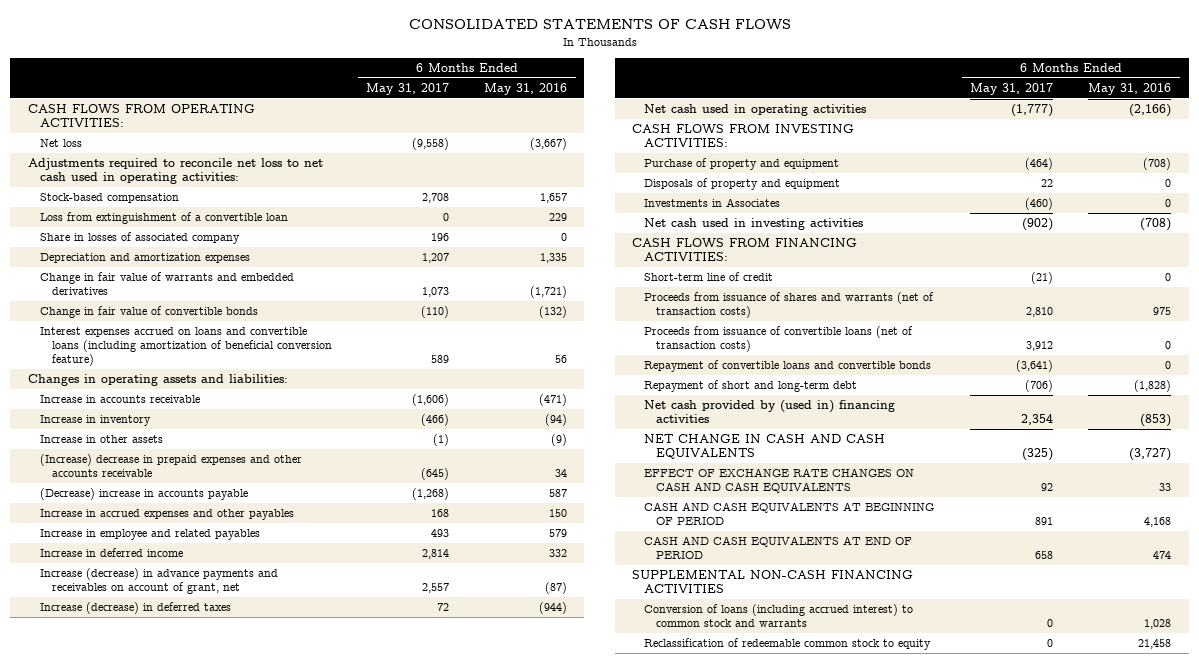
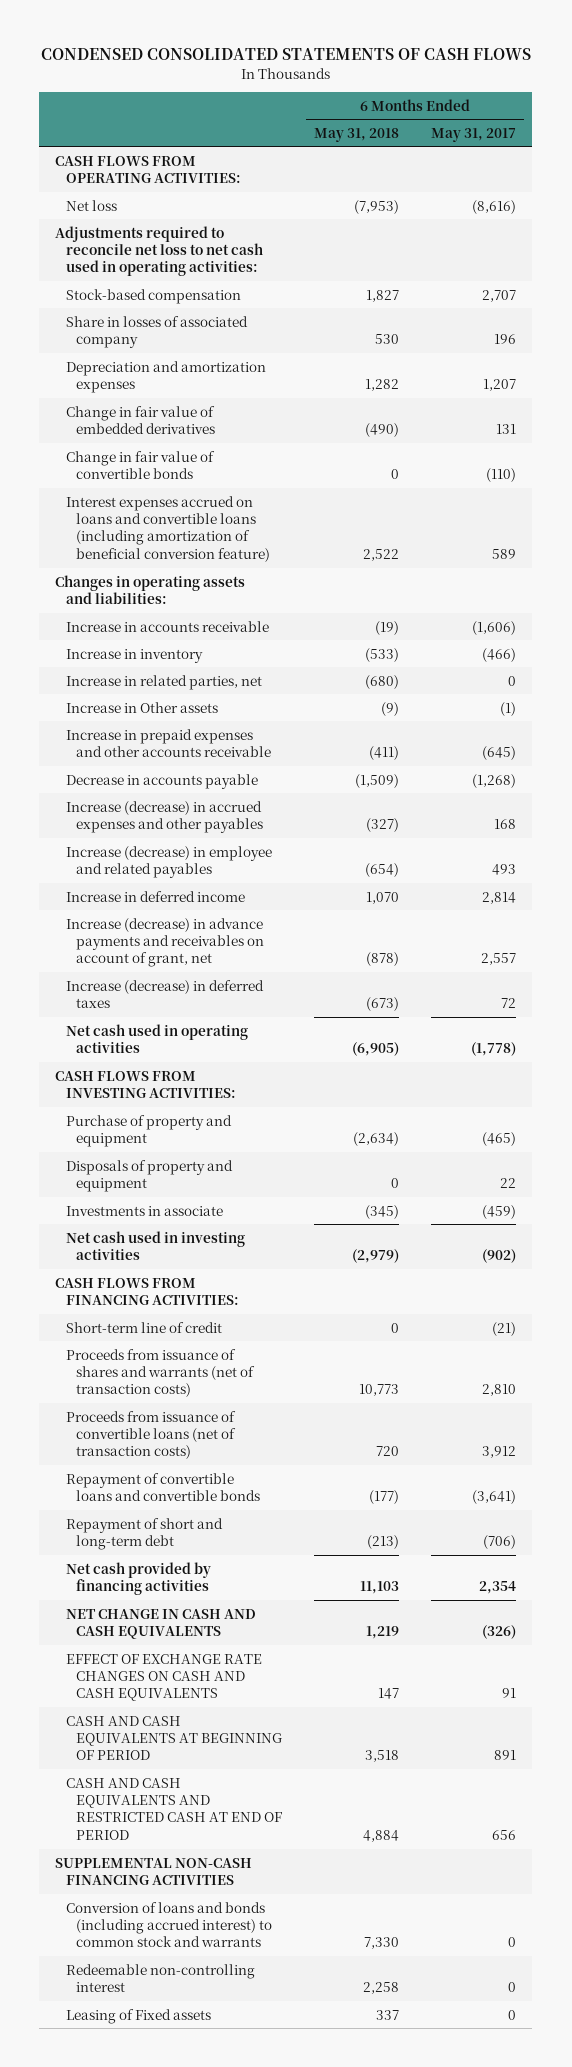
- CONSOLIDATED STATEMENTS OF CASH FLOWS
+ CONDENSED CONSOLIDATED STATEMENTS OF CASH FLOWS
- | 6 Months Ended May 31, 2017 | 6 Months Ended May 31, 2016
+ | 6 Months Ended May 31, 2018 | 6 Months Ended May 31, 2017
- Net loss | (9,558) | (3,667)
+ Net loss | (7,953) | (8,616)
- Stock-based compensation | 2,708 | 1,657
- Loss from extinguishment of a convertible loan | 0 | 229
+ Stock-based compensation | 1,827 | 2,707
- Change in fair value of warrants and embedded derivatives | 1,073 | (1,721)
+ Change in fair value of embedded derivatives | (490) | 131
- Increase in other assets | (1) | (9)
- (Increase) decrease in prepaid expenses and other accounts receivable | (645) | 34
- (Decrease) increase in accounts payable | (1,268) | 587
- Increase in accrued expenses and other payables | 168 | 150
- Increase in employee and related payables | 493 | 579
+ Increase in related parties, net | (680) | 0
+ Increase in Other assets | (9) | (1)
+ Increase in prepaid expenses and other accounts receivable | (411) | (645)
+ Decrease in accounts payable | (1,509) | (1,268)
+ Increase (decrease) in accrued expenses and other payables | (327) | 168
+ Increase (decrease) in employee and related payables | (654) | 493
- Net cash used in operating activities | (1,777) | (2,166)
+ Net cash used in operating activities | (6,905) | (1,778)
- Purchase of property and equipment | (464) | (708)
+ Purchase of property and equipment | (2,634) | (465)
- Investments in Associates | (460) | 0
+ Investments in associate | (345) | (459)
- Net cash provided by (used in) financing activities | 2,354 | (853)
- NET CHANGE IN CASH AND CASH EQUIVALENTS | (325) | (3,727)
- EFFECT OF EXCHANGE RATE CHANGES ON CASH AND CASH EQUIVALENTS | 92 | 33
+ Net cash provided by financing activities | 11,103 | 2,354
+ NET CHANGE IN CASH AND CASH EQUIVALENTS | 1,219 | (326)
+ EFFECT OF EXCHANGE RATE CHANGES ON CASH AND CASH EQUIVALENTS | 147 | 91
- CASH AND CASH EQUIVALENTS AT END OF PERIOD | 658 | 474
+ CASH AND CASH EQUIVALENTS AND RESTRICTED CASH AT END OF PERIOD | 4,884 | 656
- Conversion of loans (including accrued interest) to common stock and warrants | 0 | 1,028
- Reclassification of redeemable common stock to equity | 0 | 21,458
+ Conversion of loans and bonds (including accrued interest) to common stock and warrants | 7,330 | 0
+ Redeemable non-controlling interest | 2,258 | 0
+ Leasing of Fixed assets | 337 | 0

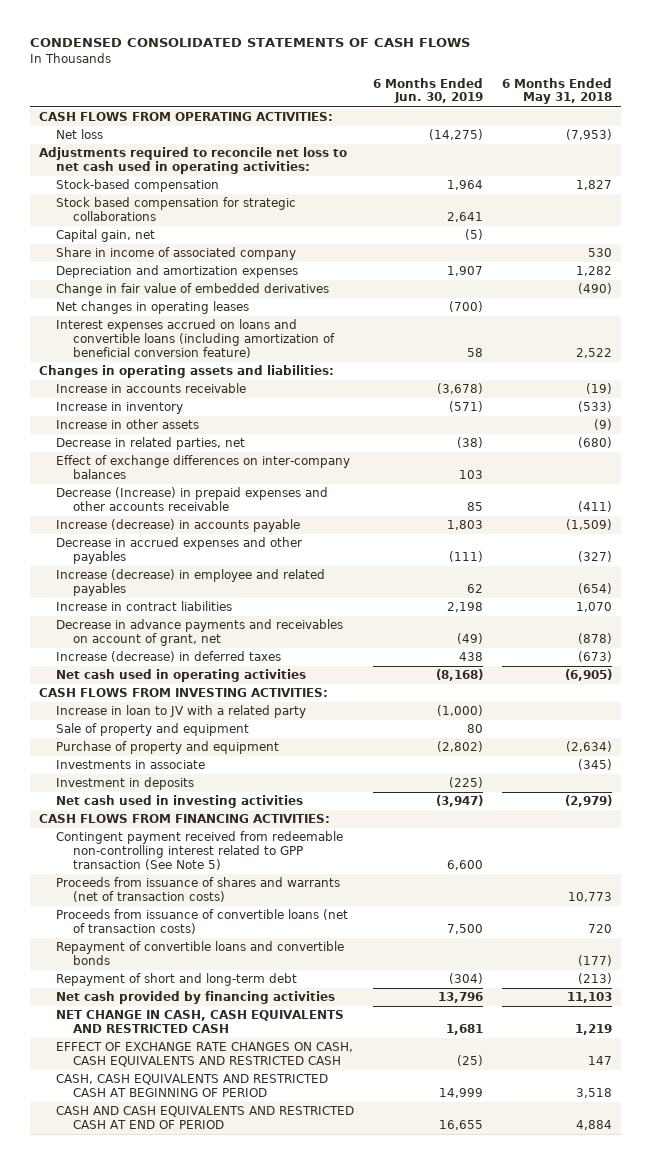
- | 6 Months Ended May 31, 2018 | 6 Months Ended May 31, 2017
+ | 6 Months Ended Jun. 30, 2019 | 6 Months Ended May 31, 2018
- Share in losses of associated company | 530 | 196
+ Stock based compensation for strategic collaborations | 2,641 |
+ Capital gain, net | (5) |
+ Share in income of associated company | | 530
- Change in fair value of convertible bonds | 0 | (110)
+ Net changes in operating leases | (700) |
- Increase in related parties, net | (680) | 0
- Increase in Other assets | (9) | (1)
- Increase in prepaid expenses and other accounts receivable | (411) | (645)
- Decrease in accounts payable | (1,509) | (1,268)
- Increase (decrease) in accrued expenses and other payables | (327) | 168
+ Increase in other assets | | (9)
+ Decrease in related parties, net | (38) | (680)
+ Effect of exchange differences on inter-company balances | 103 |
+ Decrease (Increase) in prepaid expenses and other accounts receivable | 85 | (411)
+ Increase (decrease) in accounts payable | 1,803 | (1,509)
+ Decrease in accrued expenses and other payables | (111) | (327)
- Increase in deferred income | 1,070 | 2,814
- Increase (decrease) in advance payments and receivables on account of grant, net | (878) | 2,557
+ Increase in contract liabilities | 2,198 | 1,070
+ Decrease in advance payments and receivables on account of grant, net | (49) | (878)
+ Increase in loan to JV with a related party | (1,000) |
+ Sale of property and equipment | 80 |
- Disposals of property and equipment | 0 | 22
+ Investment in deposits | (225) |
- Short-term line of credit | 0 | (21)
+ Contingent payment received from redeemable non-controlling interest related to GPP transaction (See Note 5) | 6,600 |
- NET CHANGE IN CASH AND CASH EQUIVALENTS | 1,219 | (326)
- EFFECT OF EXCHANGE RATE CHANGES ON CASH AND CASH EQUIVALENTS | 147 | 91
- CASH AND CASH EQUIVALENTS AT BEGINNING OF PERIOD | 3,518 | 891
+ NET CHANGE IN CASH, CASH EQUIVALENTS AND RESTRICTED CASH | 1,681 | 1,219
+ EFFECT OF EXCHANGE RATE CHANGES ON CASH, CASH EQUIVALENTS AND RESTRICTED CASH | (25) | 147
+ CASH, CASH EQUIVALENTS AND RESTRICTED CASH AT BEGINNING OF PERIOD | 14,999 | 3,518
- SUPPLEMENTAL NON-CASH FINANCING ACTIVITIES
- Conversion of loans and bonds (including accrued interest) to common stock and warrants | 7,330 | 0
- Redeemable non-controlling interest | 2,258 | 0
- Leasing of Fixed assets | 337 | 0

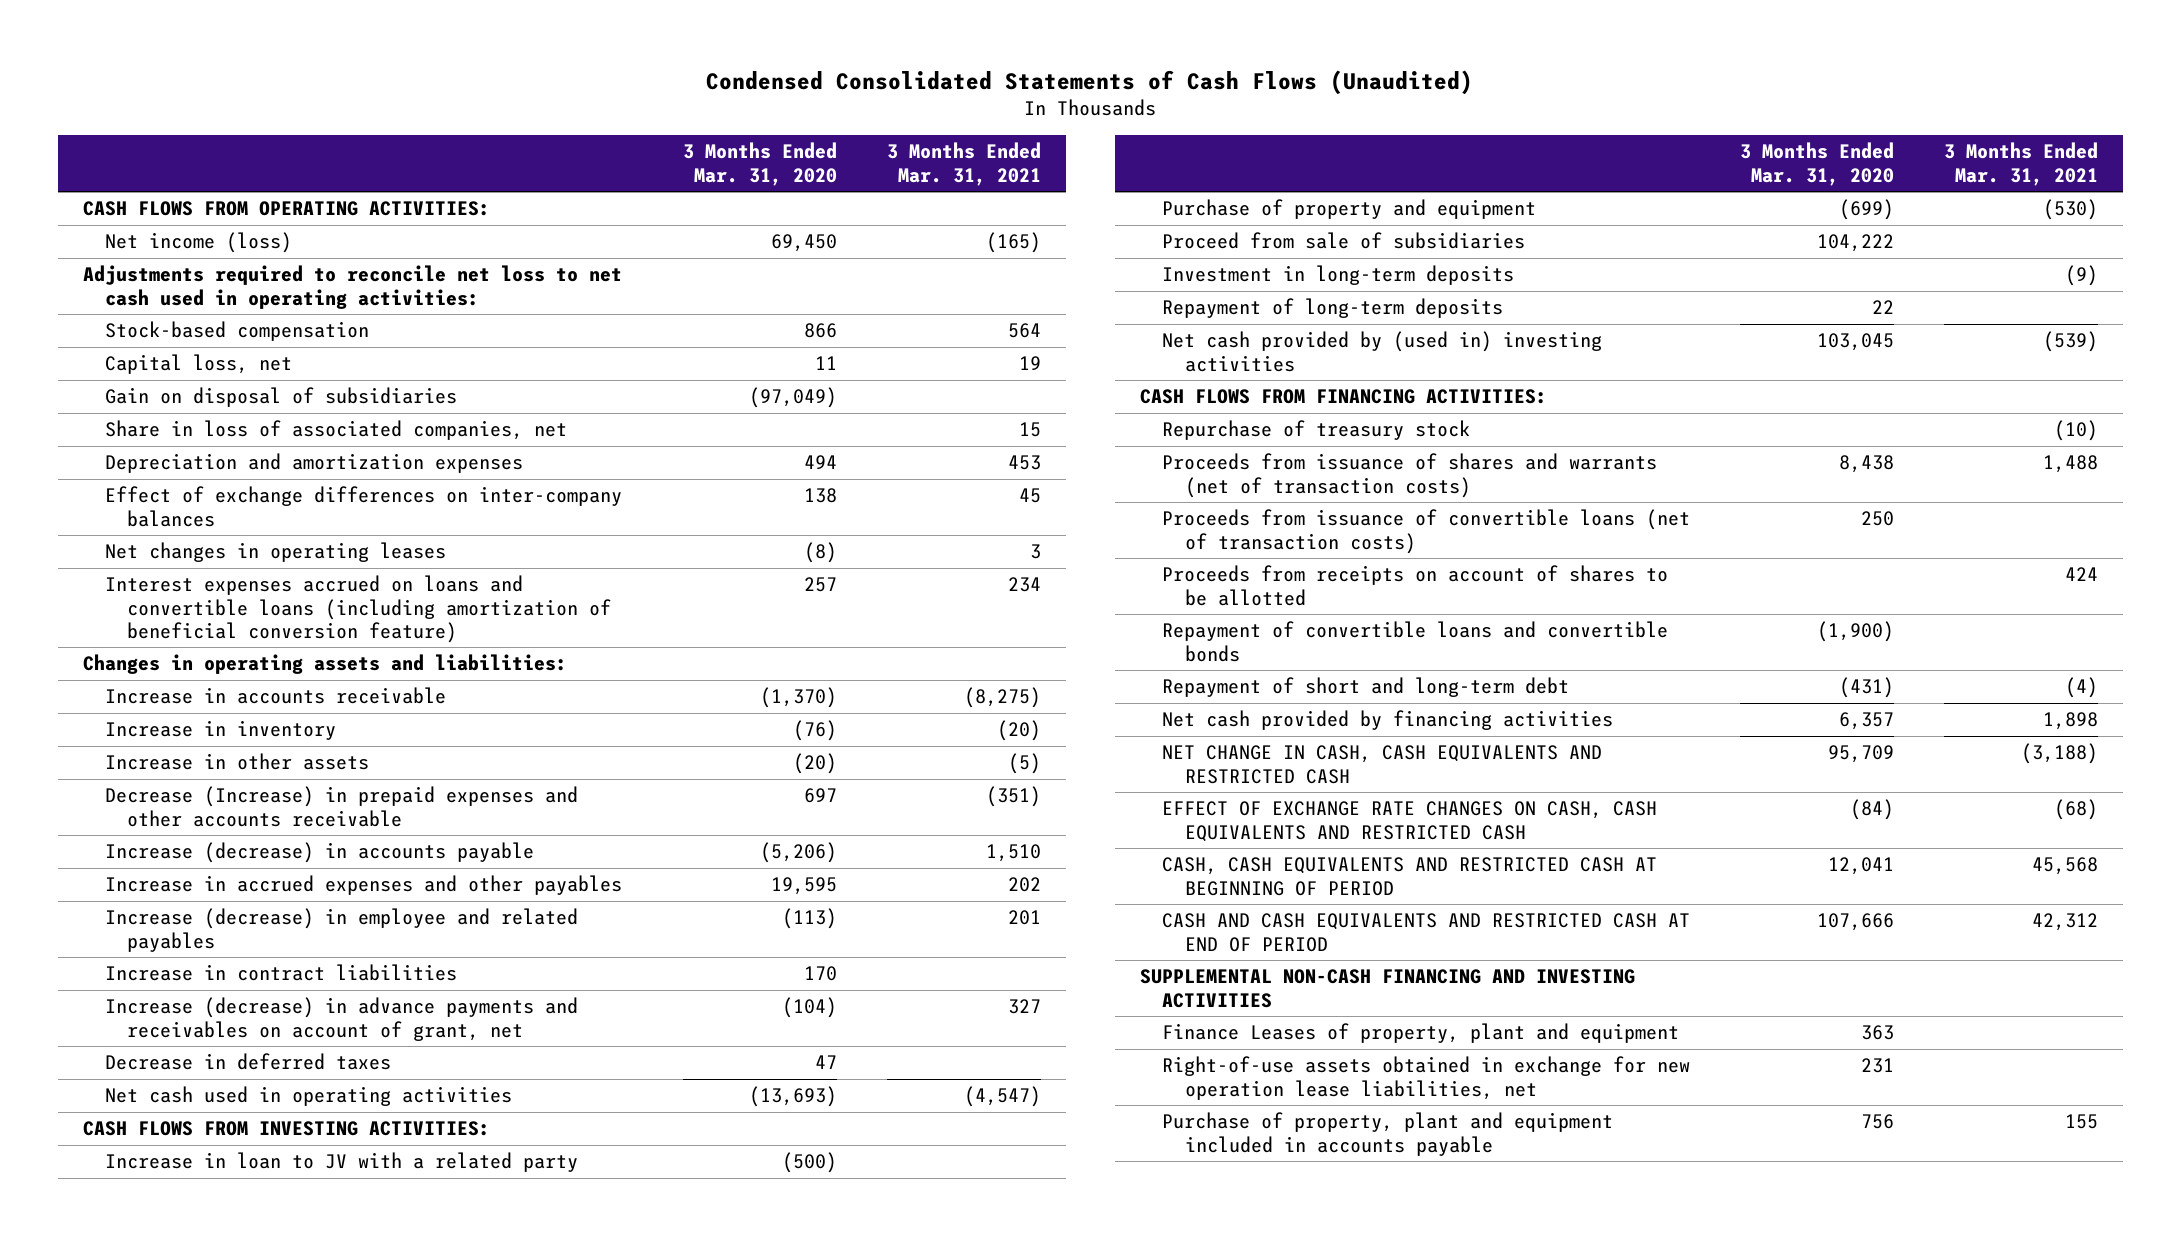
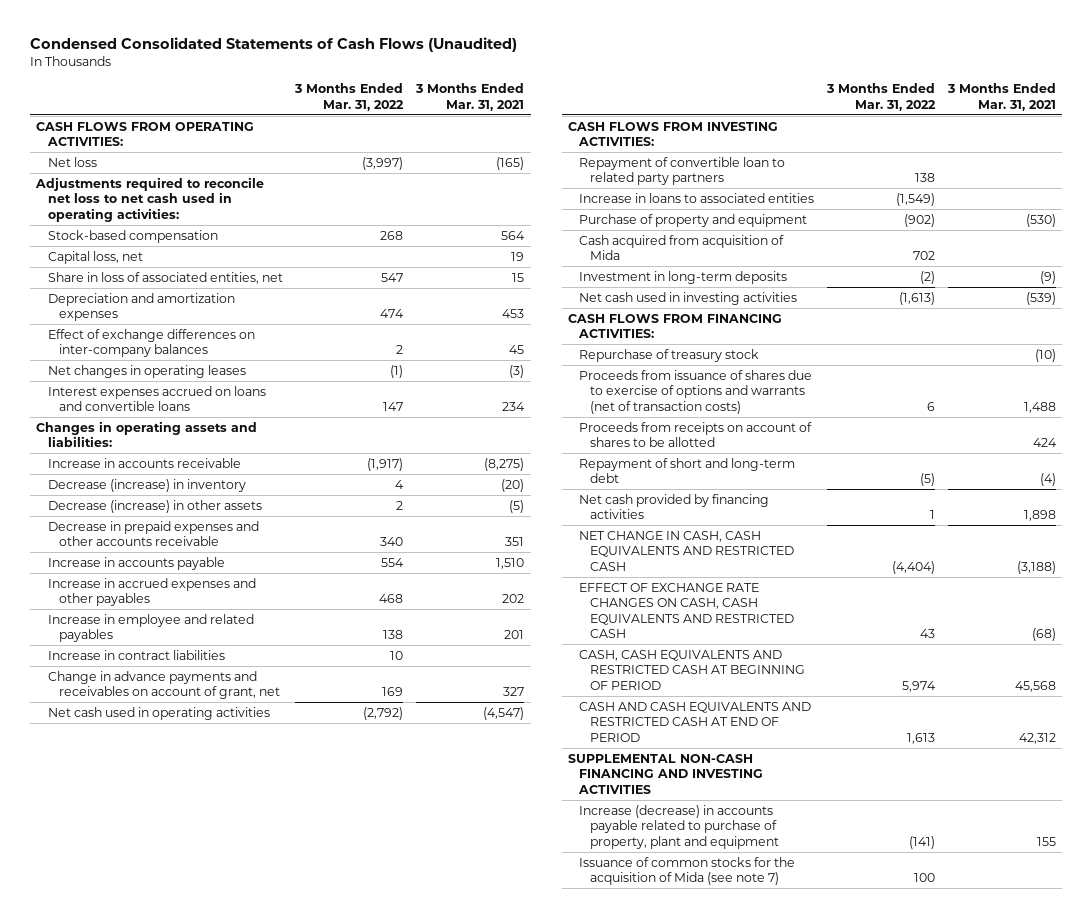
- | 3 Months Ended Mar. 31, 2020 | 3 Months Ended Mar. 31, 2021
+ | 3 Months Ended Mar. 31, 2022 | 3 Months Ended Mar. 31, 2021
- Net income (loss) | 69,450 | (165)
+ Net loss | (3,997) | (165)
- Gain on disposal of subsidiaries | (97,049) |
- Share in loss of associated companies, net | | 15
+ Share in loss of associated entities, net | 547 | 15
- Net changes in operating leases | (8) | 3
- Interest expenses accrued on loans and convertible loans (including amortization of beneficial conversion feature) | 257 | 234
+ Net changes in operating leases | (1) | (3)
+ Interest expenses accrued on loans and convertible loans | 147 | 234
- Increase in inventory | (76) | (20)
- Increase in other assets | (20) | (5)
- Decrease (Increase) in prepaid expenses and other accounts receivable | 697 | (351)
- Increase (decrease) in accounts payable | (5,206) | 1,510
+ Decrease (increase) in inventory | 4 | (20)
+ Decrease (increase) in other assets | 2 | (5)
+ Decrease in prepaid expenses and other accounts receivable | 340 | 351
+ Increase in accounts payable | 554 | 1,510
- Increase (decrease) in employee and related payables | (113) | 201
+ Increase in employee and related payables | 138 | 201
- Increase (decrease) in advance payments and receivables on account of grant, net | (104) | 327
- Decrease in deferred taxes | 47 |
+ Change in advance payments and receivables on account of grant, net | 169 | 327
- Increase in loan to JV with a related party | (500) |
+ Repayment of convertible loan to related party partners | 138 |
+ Increase in loans to associated entities | (1,549) |
- Proceed from sale of subsidiaries | 104,222 |
+ Cash acquired from acquisition of Mida | 702 |
- Repayment of long-term deposits | 22 |
- Net cash provided by (used in) investing activities | 103,045 | (539)
+ Net cash used in investing activities | (1,613) | (539)
- Proceeds from issuance of shares and warrants (net of transaction costs) | 8,438 | 1,488
- Proceeds from issuance of convertible loans (net of transaction costs) | 250 |
+ Proceeds from issuance of shares due to exercise of options and warrants (net of transaction costs) | 6 | 1,488
- Repayment of convertible loans and convertible bonds | (1,900) |
- Finance Leases of property, plant and equipment | 363 |
- Right-of-use assets obtained in exchange for new operation lease liabilities, net | 231 |
- Purchase of property, plant and equipment included in accounts payable | 756 | 155
+ Increase (decrease) in accounts payable related to purchase of property, plant and equipment | (141) | 155
+ Issuance of common stocks for the acquisition of Mida (see note 7) | 100 |

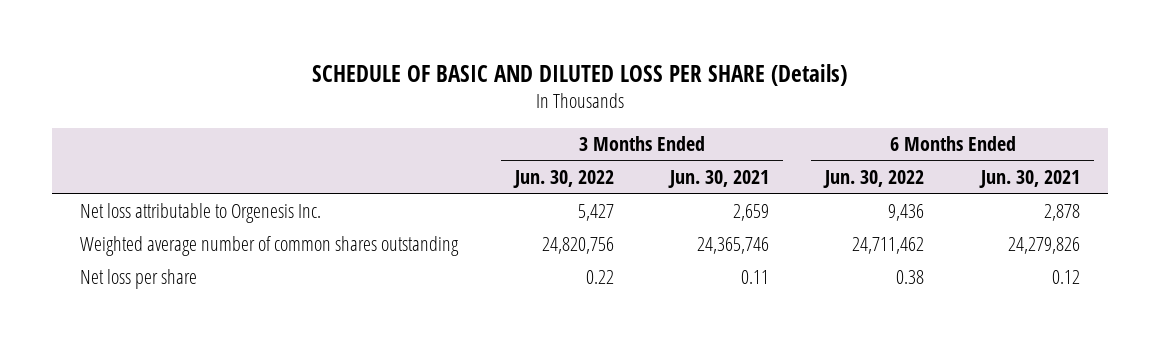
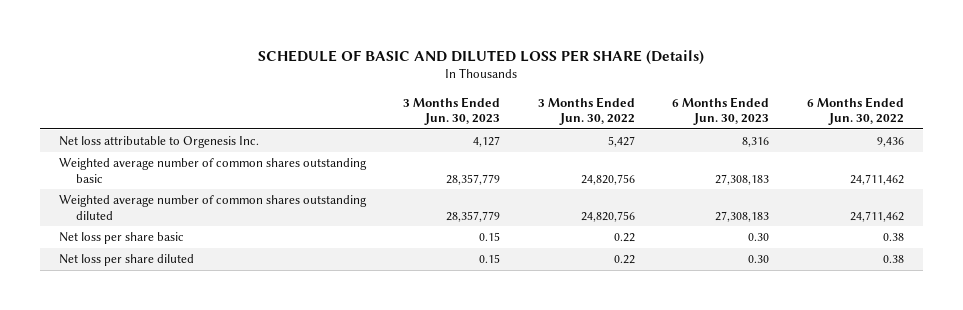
- | 3 Months Ended Jun. 30, 2022 | 3 Months Ended Jun. 30, 2021 | 6 Months Ended Jun. 30, 2022 | 6 Months Ended Jun. 30, 2021
+ | 3 Months Ended Jun. 30, 2023 | 3 Months Ended Jun. 30, 2022 | 6 Months Ended Jun. 30, 2023 | 6 Months Ended Jun. 30, 2022
- Weighted average number of common shares outstanding | 24,820,756 | 24,365,746 | 24,711,462 | 24,279,826
- Net loss per share | 0.22 | 0.11 | 0.38 | 0.12
+ Weighted average number of common shares outstanding basic | 28,357,779 | 24,820,756 | 27,308,183 | 24,711,462
+ Weighted average number of common shares outstanding diluted | 28,357,779 | 24,820,756 | 27,308,183 | 24,711,462
+ Net loss per share basic | 0.15 | 0.22 | 0.30 | 0.38
+ Net loss per share diluted | 0.15 | 0.22 | 0.30 | 0.38

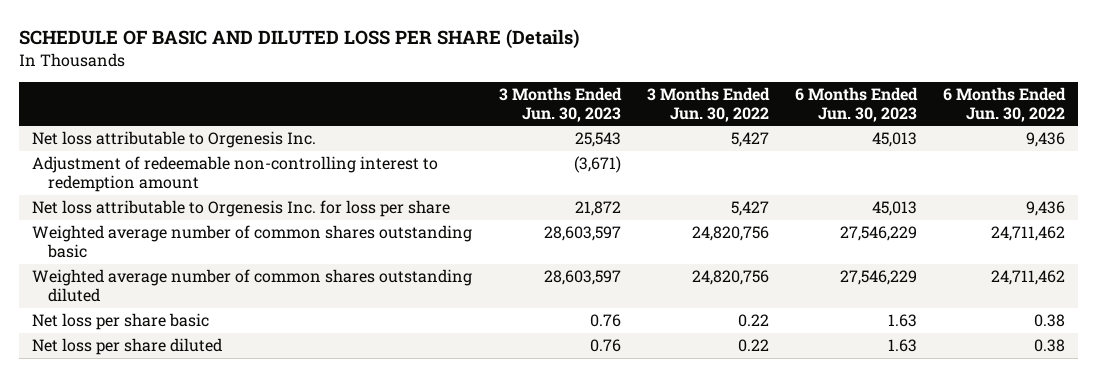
- Net loss attributable to Orgenesis Inc. | 4,127 | 5,427 | 8,316 | 9,436
- Weighted average number of common shares outstanding basic | 28,357,779 | 24,820,756 | 27,308,183 | 24,711,462
- Weighted average number of common shares outstanding diluted | 28,357,779 | 24,820,756 | 27,308,183 | 24,711,462
- Net loss per share basic | 0.15 | 0.22 | 0.30 | 0.38
- Net loss per share diluted | 0.15 | 0.22 | 0.30 | 0.38
+ Net loss attributable to Orgenesis Inc. | 25,543 | 5,427 | 45,013 | 9,436
+ Adjustment of redeemable non-controlling interest to redemption amount | (3,671) | | |
+ Net loss attributable to Orgenesis Inc. for loss per share | 21,872 | 5,427 | 45,013 | 9,436
+ Weighted average number of common shares outstanding basic | 28,603,597 | 24,820,756 | 27,546,229 | 24,711,462
+ Weighted average number of common shares outstanding diluted | 28,603,597 | 24,820,756 | 27,546,229 | 24,711,462
+ Net loss per share basic | 0.76 | 0.22 | 1.63 | 0.38
+ Net loss per share diluted | 0.76 | 0.22 | 1.63 | 0.38

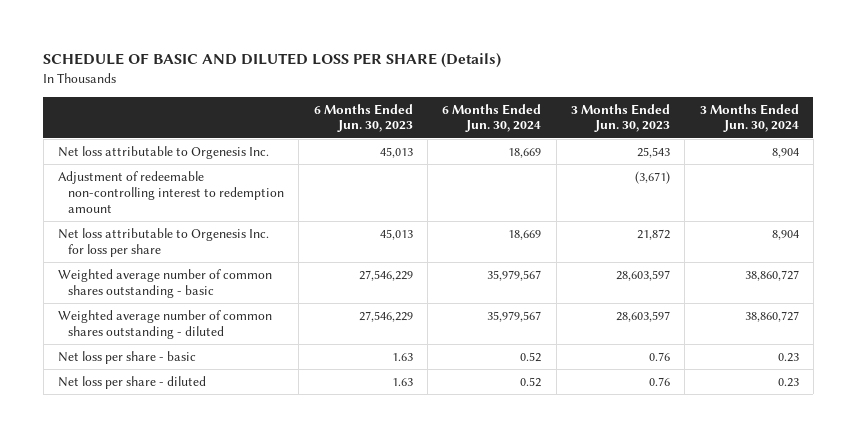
- | 3 Months Ended Jun. 30, 2023 | 3 Months Ended Jun. 30, 2022 | 6 Months Ended Jun. 30, 2023 | 6 Months Ended Jun. 30, 2022
+ | 6 Months Ended Jun. 30, 2023 | 6 Months Ended Jun. 30, 2024 | 3 Months Ended Jun. 30, 2023 | 3 Months Ended Jun. 30, 2024
- Weighted average number of common shares outstanding basic | 28,603,597 | 24,820,756 | 27,546,229 | 24,711,462
- Weighted average number of common shares outstanding diluted | 28,603,597 | 24,820,756 | 27,546,229 | 24,711,462
- Net loss per share basic | 0.76 | 0.22 | 1.63 | 0.38
- Net loss per share diluted | 0.76 | 0.22 | 1.63 | 0.38
+ Weighted average number of common shares outstanding - basic | 27,546,229 | 35,979,567 | 28,603,597 | 38,860,727
+ Weighted average number of common shares outstanding - diluted | 27,546,229 | 35,979,567 | 28,603,597 | 38,860,727
+ Net loss per share - basic | 1.63 | 0.52 | 0.76 | 0.23
+ Net loss per share - diluted | 1.63 | 0.52 | 0.76 | 0.23

